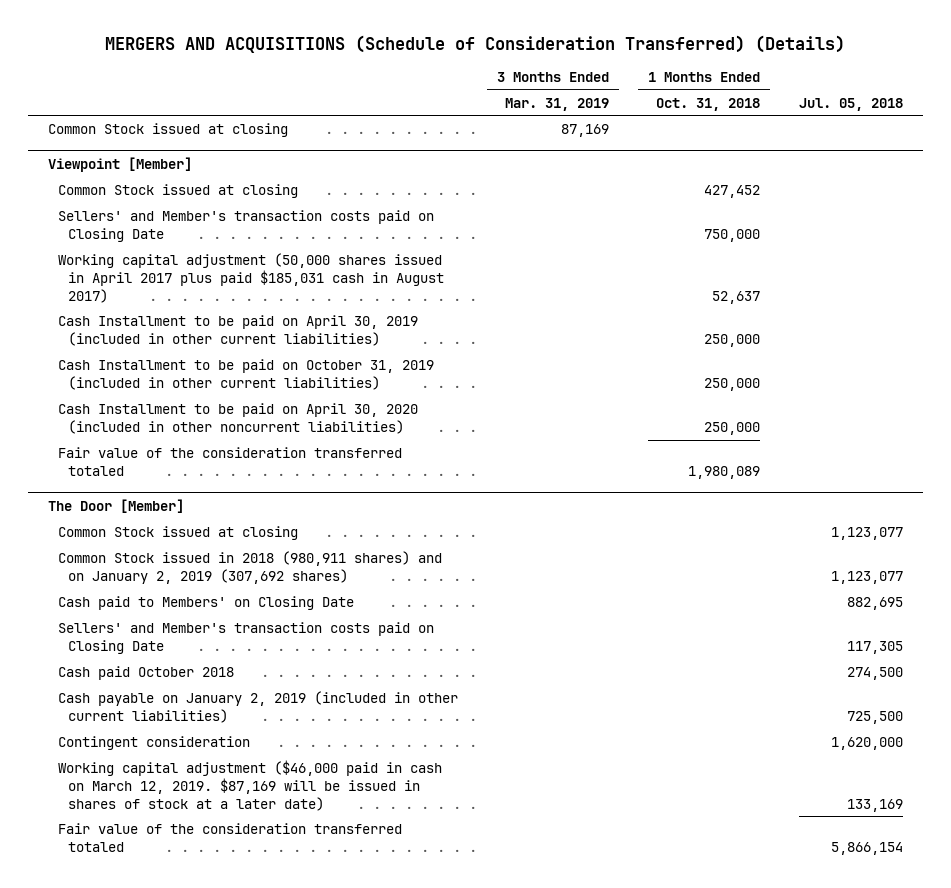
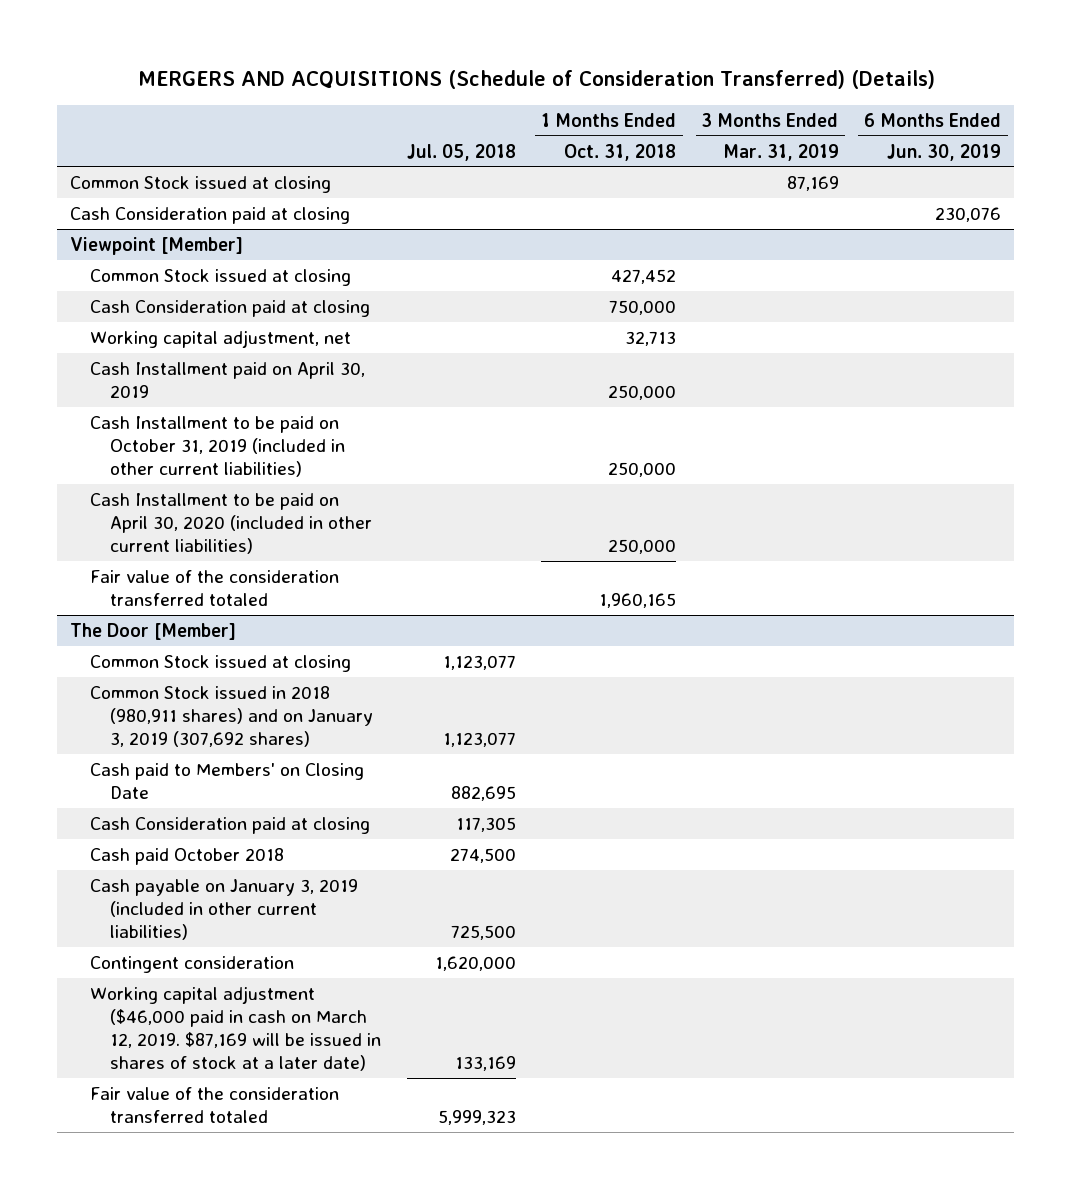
- | 3 Months Ended Mar. 31, 2019 | 1 Months Ended Oct. 31, 2018 | Jul. 05, 2018
+ | Jul. 05, 2018 | 1 Months Ended Oct. 31, 2018 | 3 Months Ended Mar. 31, 2019 | 6 Months Ended Jun. 30, 2019
+ Cash Consideration paid at closing | | | | 230,076
@ Viewpoint [Member]
- Sellers' and Member's transaction costs paid on Closing Date | | 750,000 |
- Working capital adjustment (50,000 shares issued in April 2017 plus paid $185,031 cash in August 2017) | | 52,637 |
- Cash Installment to be paid on April 30, 2019 (included in other current liabilities) | | 250,000 |
+ Cash Consideration paid at closing | | 750,000 | |
+ Working capital adjustment, net | | 32,713 | |
+ Cash Installment paid on April 30, 2019 | | 250,000 | |
- Cash Installment to be paid on April 30, 2020 (included in other noncurrent liabilities) | | 250,000 |
- Fair value of the consideration transferred totaled | | 1,980,089 |
+ Cash Installment to be paid on April 30, 2020 (included in other current liabilities) | | 250,000 | |
+ Fair value of the consideration transferred totaled | | 1,960,165 | |
@ The Door [Member]
- Common Stock issued in 2018 (980,911 shares) and on January 2, 2019 (307,692 shares) | | | 1,123,077
+ Common Stock issued in 2018 (980,911 shares) and on January 3, 2019 (307,692 shares) | 1,123,077 | | |
- Sellers' and Member's transaction costs paid on Closing Date | | | 117,305
+ Cash Consideration paid at closing | 117,305 | | |
- Cash payable on January 2, 2019 (included in other current liabilities) | | | 725,500
+ Cash payable on January 3, 2019 (included in other current liabilities) | 725,500 | | |
- Fair value of the consideration transferred totaled | | | 5,866,154
+ Fair value of the consideration transferred totaled | 5,999,323 | | |

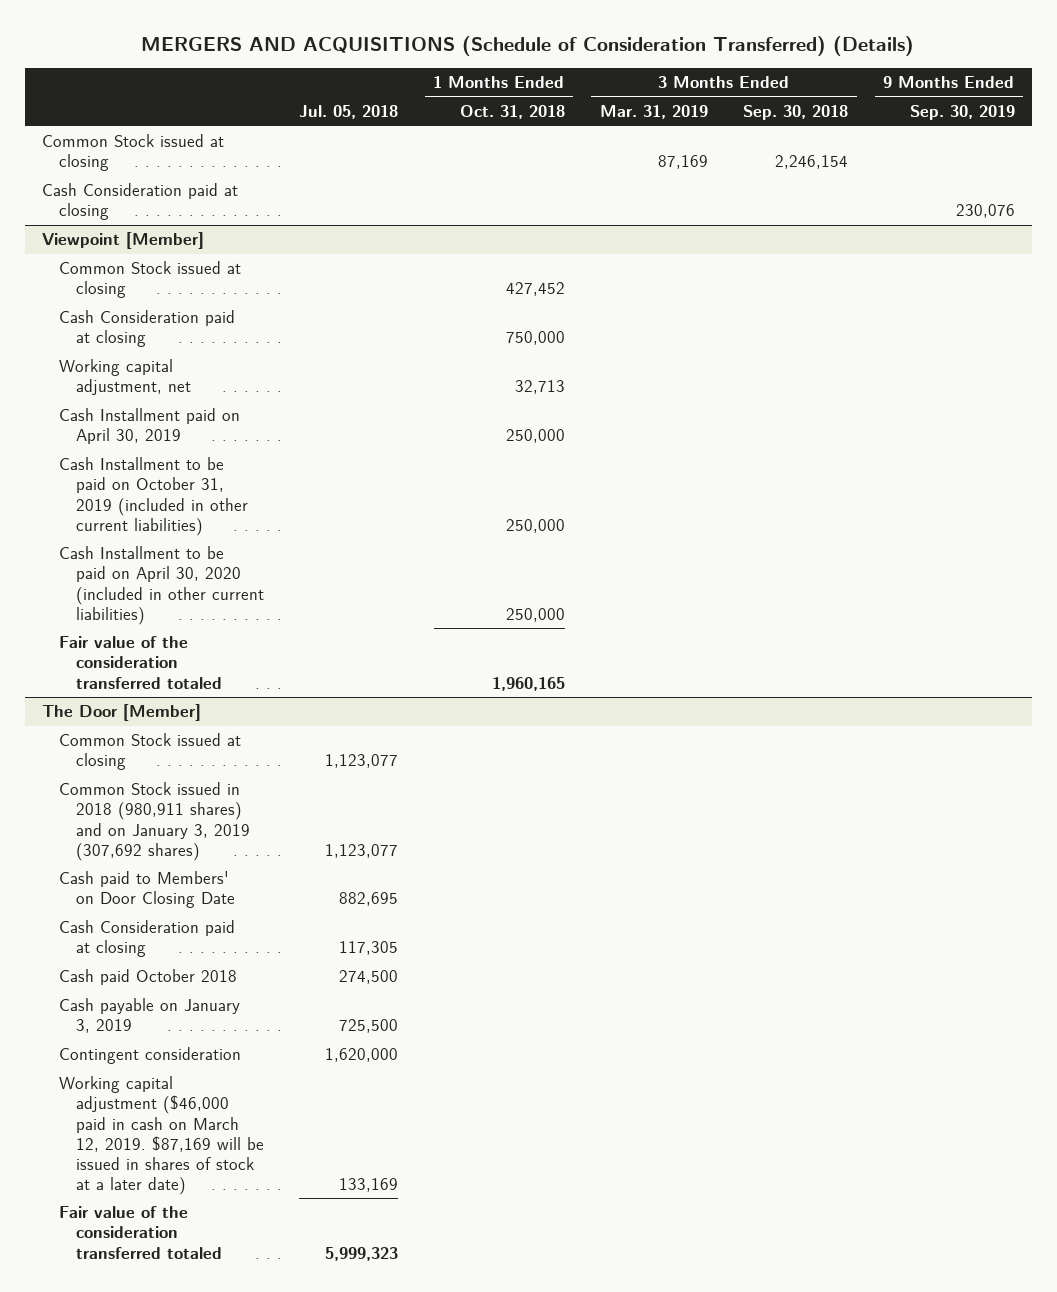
- | Jul. 05, 2018 | 1 Months Ended Oct. 31, 2018 | 3 Months Ended Mar. 31, 2019 | 6 Months Ended Jun. 30, 2019
+ | Jul. 05, 2018 | 1 Months Ended Oct. 31, 2018 | 3 Months Ended Mar. 31, 2019 | 3 Months Ended Sep. 30, 2018 | 9 Months Ended Sep. 30, 2019
@ The Door [Member]
- Cash paid to Members' on Closing Date | 882,695 | | |
+ Cash paid to Members' on Door Closing Date | 882,695 | | | |
- Cash payable on January 3, 2019 (included in other current liabilities) | 725,500 | | |
+ Cash payable on January 3, 2019 | 725,500 | | | |

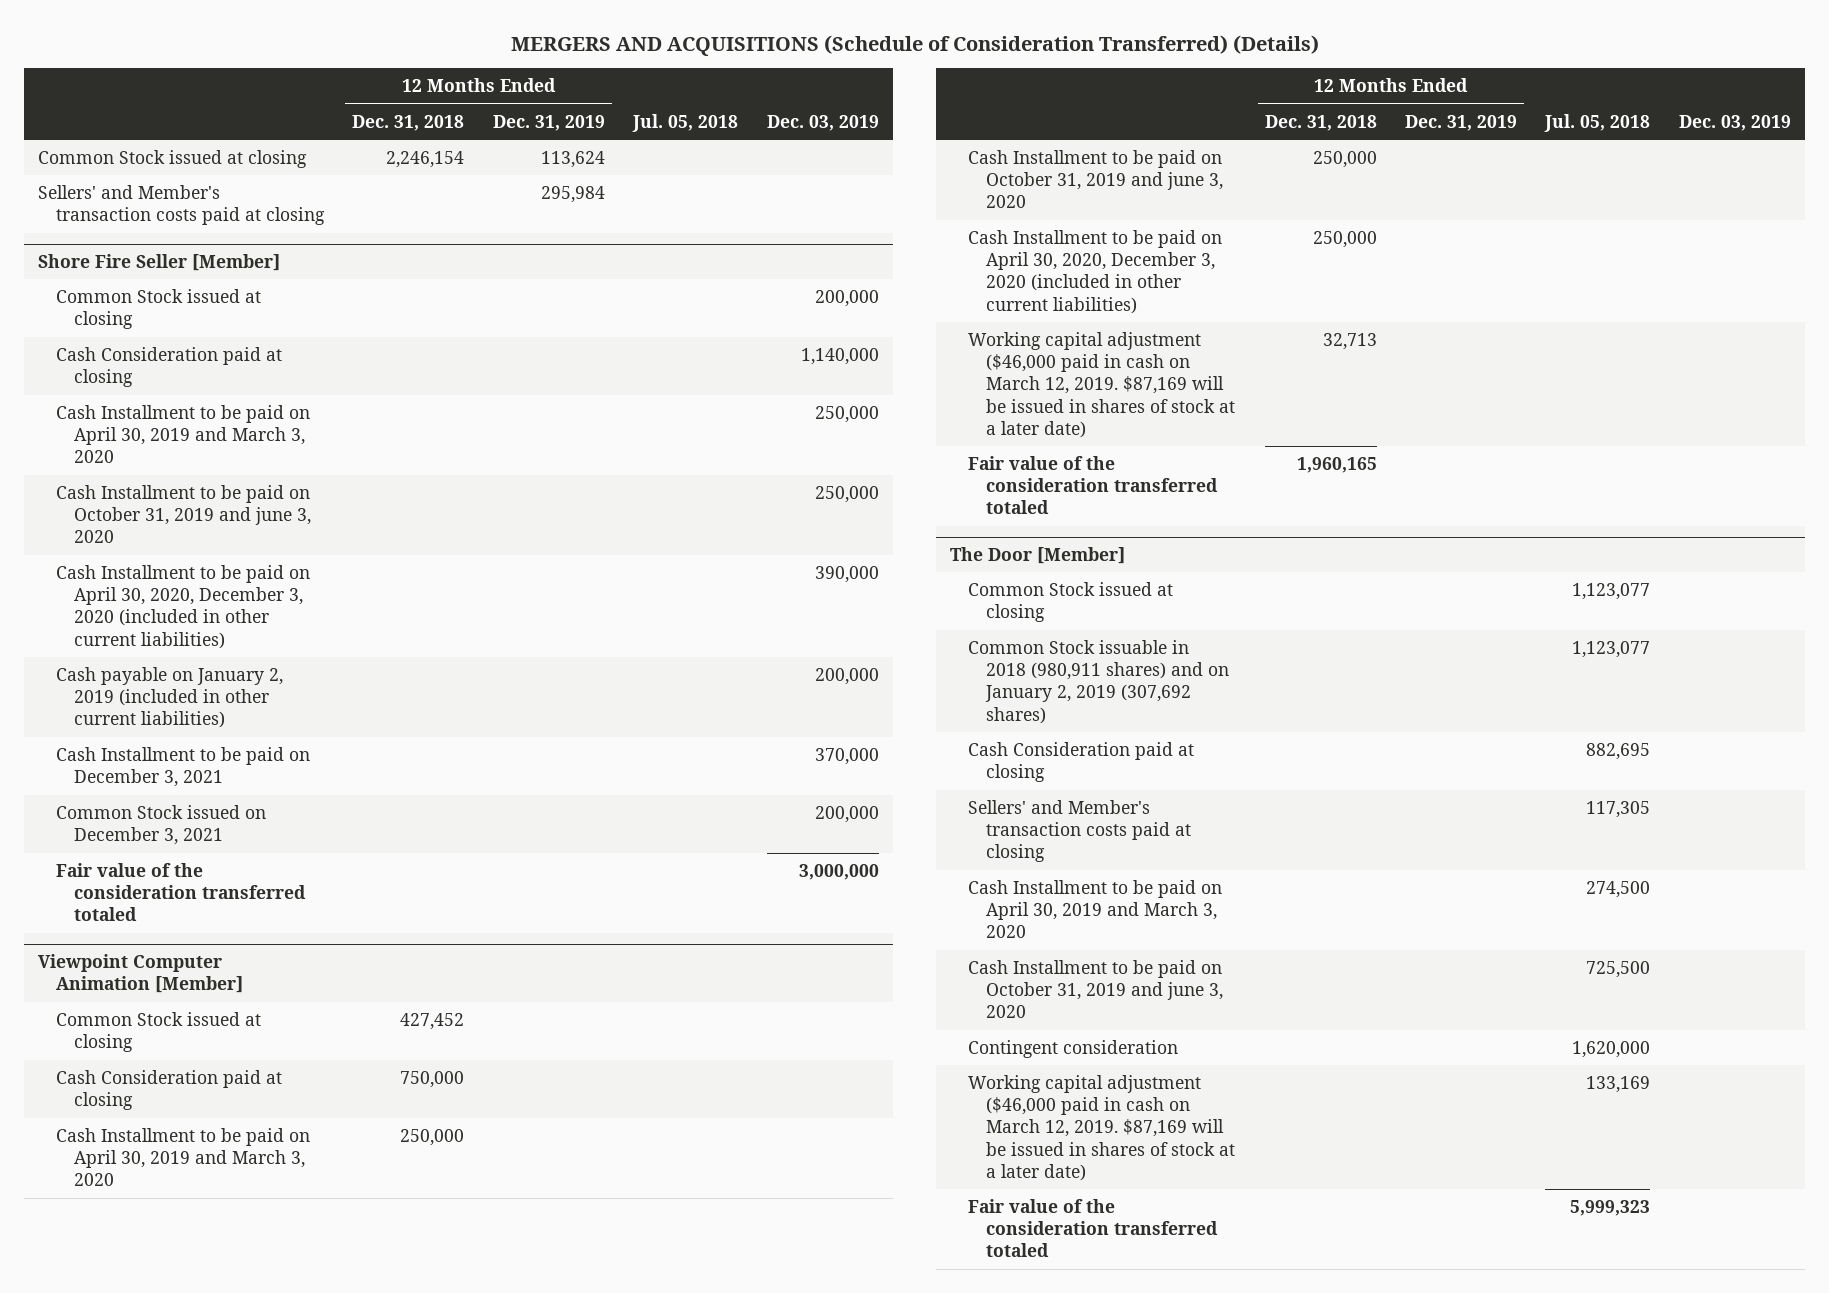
- | Jul. 05, 2018 | 1 Months Ended Oct. 31, 2018 | 3 Months Ended Mar. 31, 2019 | 3 Months Ended Sep. 30, 2018 | 9 Months Ended Sep. 30, 2019
+ | 12 Months Ended Dec. 31, 2018 | 12 Months Ended Dec. 31, 2019 | Jul. 05, 2018 | Dec. 03, 2019
- Cash Consideration paid at closing | | | | | 230,076
- Viewpoint [Member]
+ Sellers' and Member's transaction costs paid at closing | | 295,984 | |
+ Shore Fire Seller [Member]
+ Common Stock issued at closing | | | | 200,000
+ Cash Consideration paid at closing | | | | 1,140,000
+ Cash Installment to be paid on April 30, 2019 and March 3, 2020 | | | | 250,000
+ Cash Installment to be paid on October 31, 2019 and june 3, 2020 | | | | 250,000
+ Cash Installment to be paid on April 30, 2020, December 3, 2020 (included in other current liabilities) | | | | 390,000
+ Cash payable on January 2, 2019 (included in other current liabilities) | | | | 200,000
+ Cash Installment to be paid on December 3, 2021 | | | | 370,000
+ Common Stock issued on December 3, 2021 | | | | 200,000
+ Fair value of the consideration transferred totaled | | | | 3,000,000
+ Viewpoint Computer Animation [Member]
- Working capital adjustment, net | | 32,713 | | |
- Cash Installment paid on April 30, 2019 | | 250,000 | | |
- Cash Installment to be paid on October 31, 2019 (included in other current liabilities) | | 250,000 | | |
- Cash Installment to be paid on April 30, 2020 (included in other current liabilities) | | 250,000 | | |
+ Cash Installment to be paid on April 30, 2019 and March 3, 2020 | 250,000 | | |
+ Cash Installment to be paid on October 31, 2019 and june 3, 2020 | 250,000 | | |
+ Cash Installment to be paid on April 30, 2020, December 3, 2020 (included in other current liabilities) | 250,000 | | |
+ Working capital adjustment ($46,000 paid in cash on March 12, 2019. $87,169 will be issued in shares of stock at a later date) | 32,713 | | |
@ The Door [Member]
- Common Stock issued in 2018 (980,911 shares) and on January 3, 2019 (307,692 shares) | 1,123,077 | | | |
- Cash paid to Members' on Door Closing Date | 882,695 | | | |
- Cash Consideration paid at closing | 117,305 | | | |
- Cash paid October 2018 | 274,500 | | | |
- Cash payable on January 3, 2019 | 725,500 | | | |
+ Common Stock issuable in 2018 (980,911 shares) and on January 2, 2019 (307,692 shares) | | | 1,123,077 |
+ Cash Consideration paid at closing | | | 882,695 |
+ Sellers' and Member's transaction costs paid at closing | | | 117,305 |
+ Cash Installment to be paid on April 30, 2019 and March 3, 2020 | | | 274,500 |
+ Cash Installment to be paid on October 31, 2019 and june 3, 2020 | | | 725,500 |

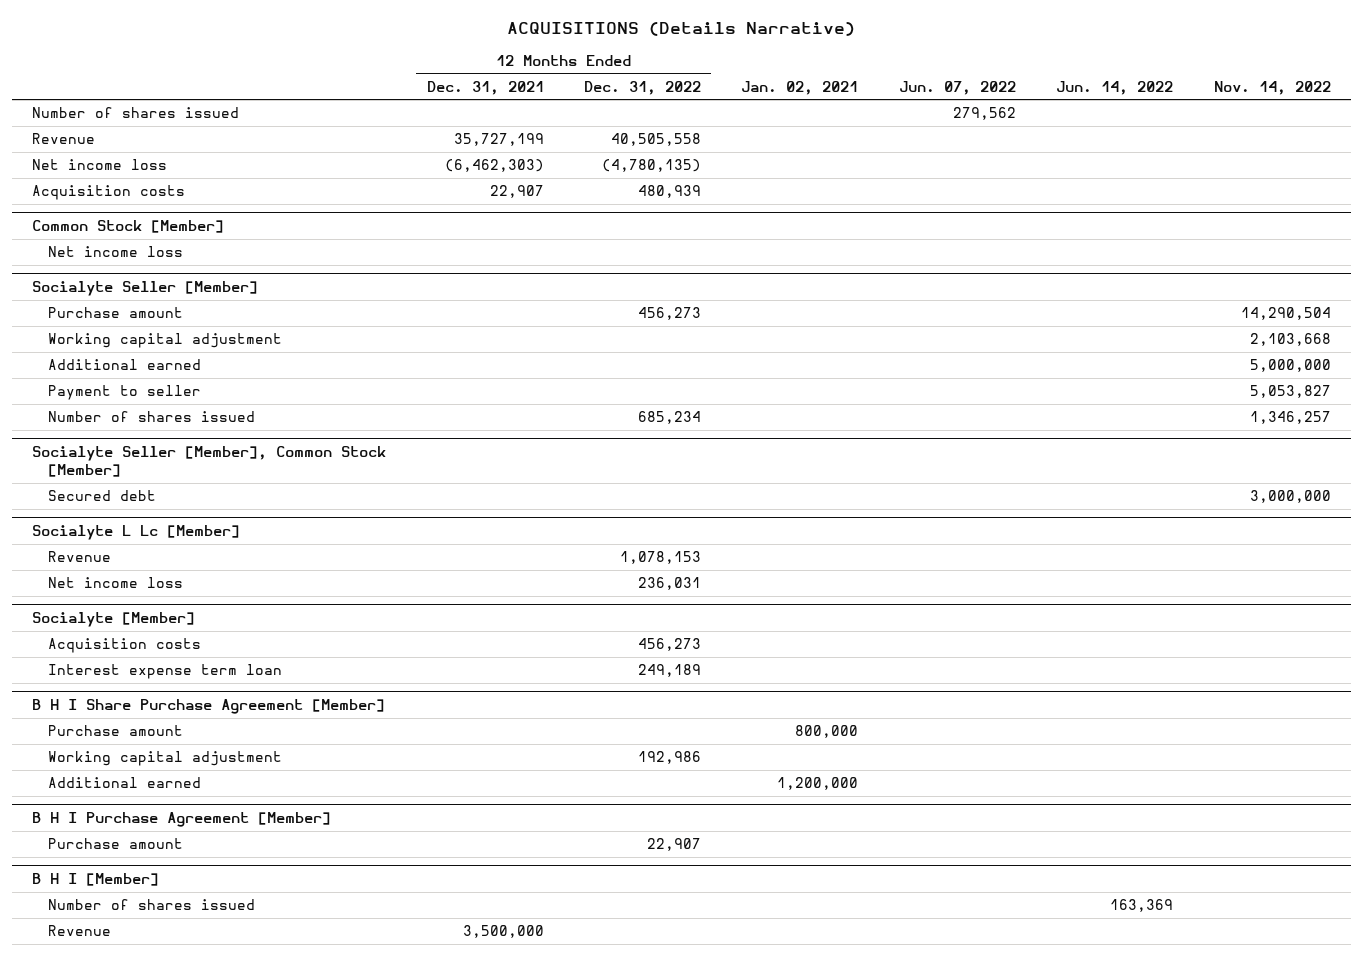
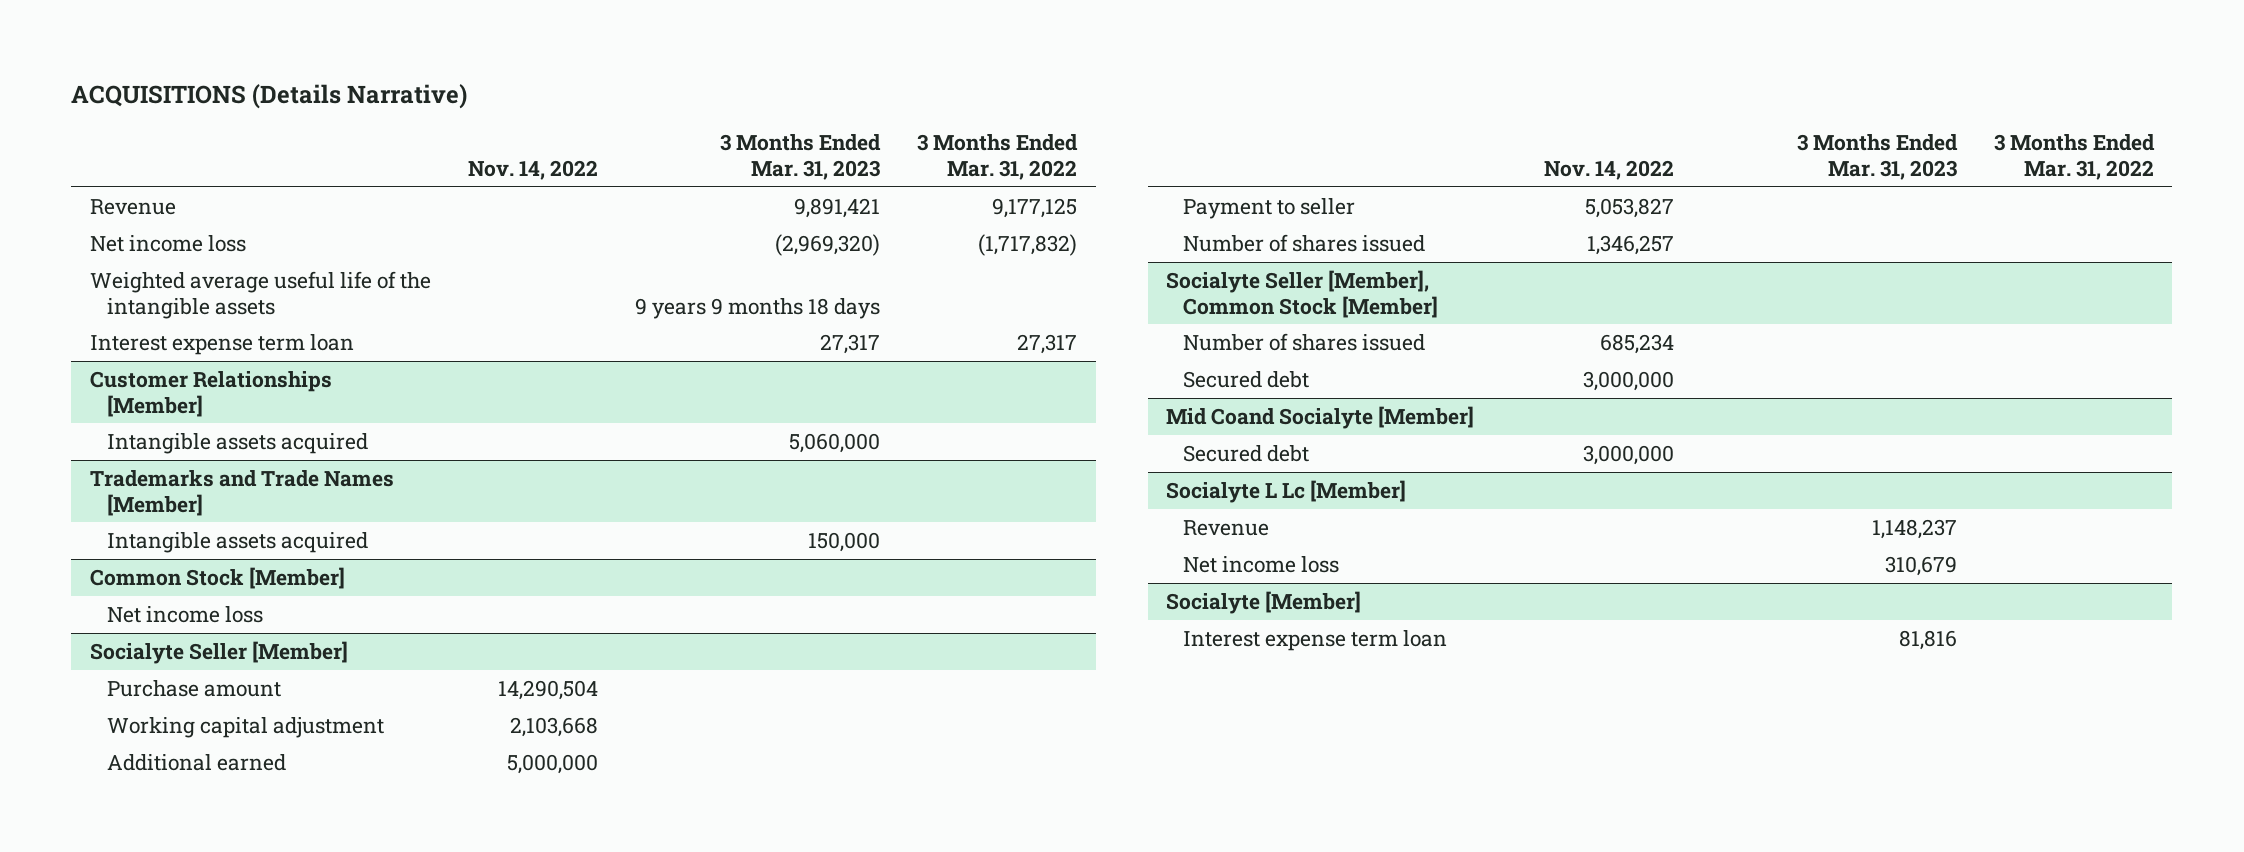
- | 12 Months Ended Dec. 31, 2021 | 12 Months Ended Dec. 31, 2022 | Jan. 02, 2021 | Jun. 07, 2022 | Jun. 14, 2022 | Nov. 14, 2022
+ | Nov. 14, 2022 | 3 Months Ended Mar. 31, 2023 | 3 Months Ended Mar. 31, 2022
- Number of shares issued | | | | 279,562 | |
- Acquisition costs | 22,907 | 480,939 | | | |
+ Weighted average useful life of the intangible assets | | 9 years 9 months 18 days |
+ Interest expense term loan | | 27,317 | 27,317
+ Customer Relationships [Member]
+ Intangible assets acquired | | 5,060,000 |
+ Trademarks and Trade Names [Member]
+ Intangible assets acquired | | 150,000 |
@ Socialyte Seller [Member], Common Stock [Member]
+ Number of shares issued | 685,234 | |
+ Mid Coand Socialyte [Member]
+ Secured debt | 3,000,000 | |
@ Socialyte [Member]
- Acquisition costs | | 456,273 | | | |
- B H I Share Purchase Agreement [Member]
- Purchase amount | | | 800,000 | | |
- Working capital adjustment | | 192,986 | | | |
- Additional earned | | | 1,200,000 | | |
- B H I Purchase Agreement [Member]
- Purchase amount | | 22,907 | | | |
- B H I [Member]
- Number of shares issued | | | | | 163,369 |
- Revenue | 3,500,000 | | | | |

